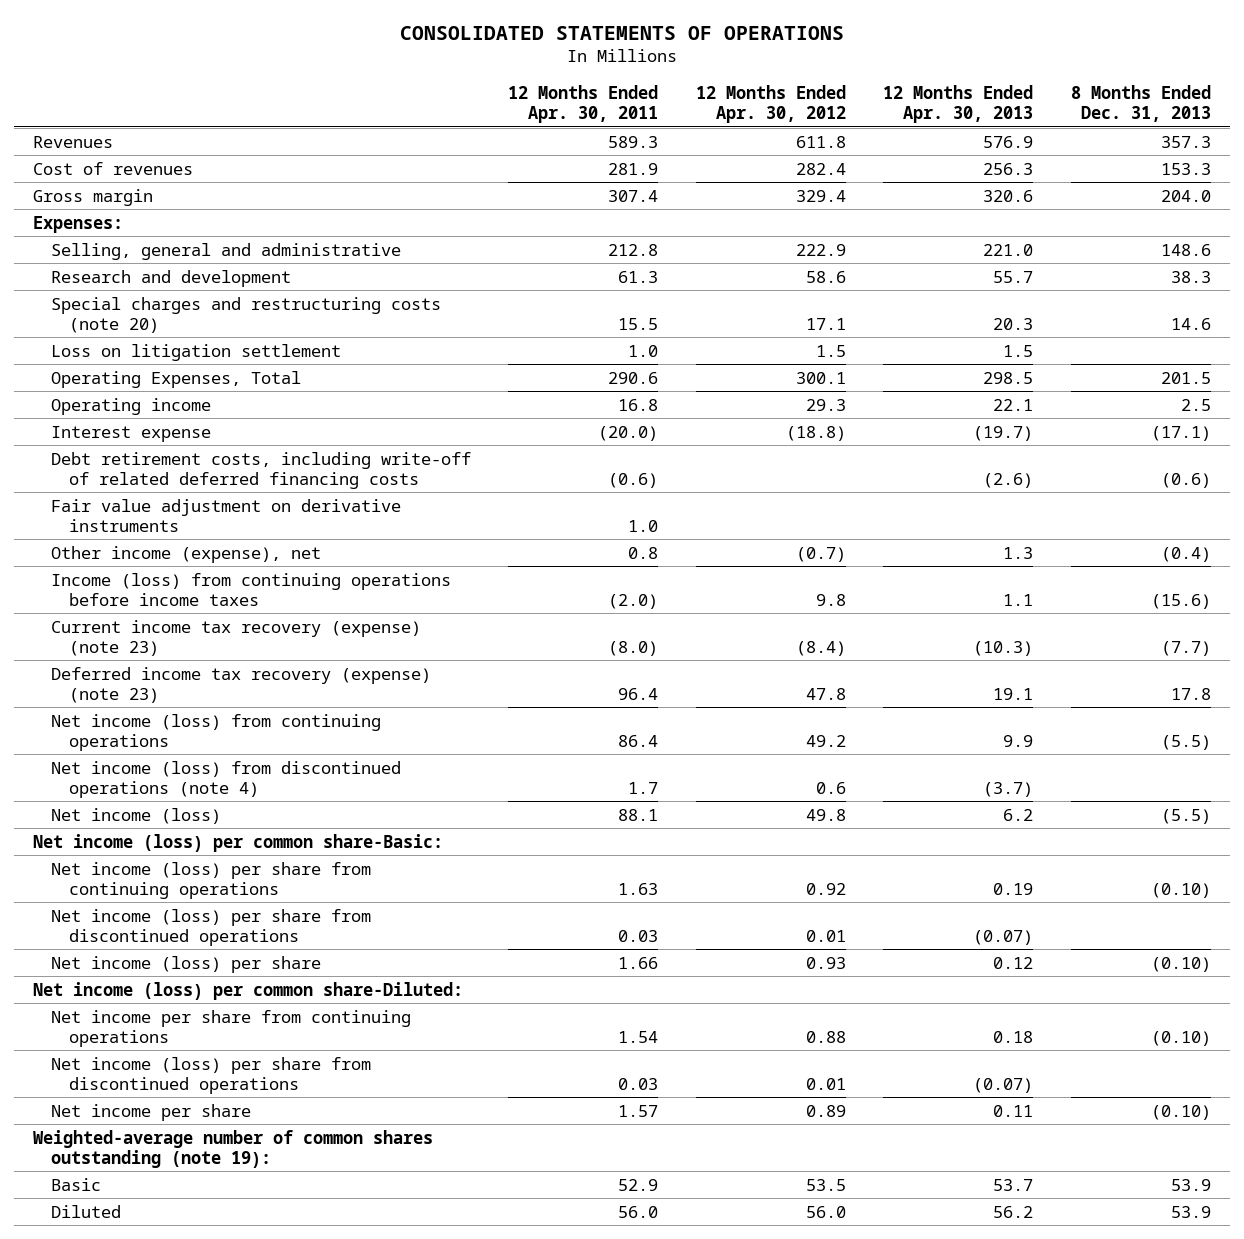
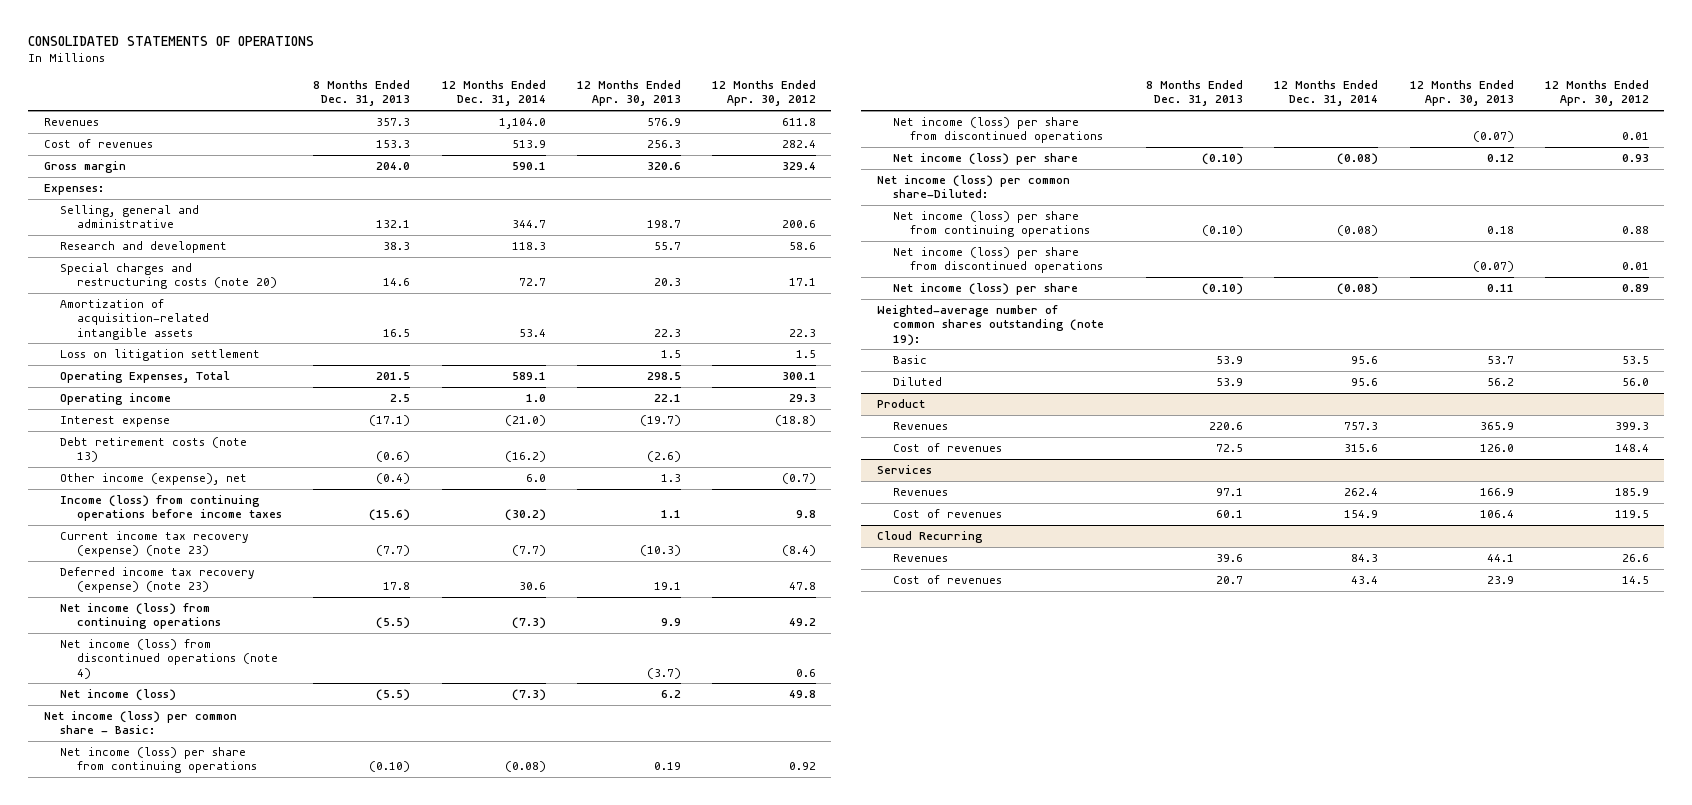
- | 12 Months Ended Apr. 30, 2011 | 12 Months Ended Apr. 30, 2012 | 12 Months Ended Apr. 30, 2013 | 8 Months Ended Dec. 31, 2013
+ | 8 Months Ended Dec. 31, 2013 | 12 Months Ended Dec. 31, 2014 | 12 Months Ended Apr. 30, 2013 | 12 Months Ended Apr. 30, 2012
- Selling, general and administrative | 212.8 | 222.9 | 221.0 | 148.6
+ Selling, general and administrative | 132.1 | 344.7 | 198.7 | 200.6
+ Amortization of acquisition-related intangible assets | 16.5 | 53.4 | 22.3 | 22.3
- Debt retirement costs, including write-off of related deferred financing costs | (0.6) | | (2.6) | (0.6)
- Fair value adjustment on derivative instruments | 1.0 | | |
+ Debt retirement costs (note 13) | (0.6) | (16.2) | (2.6) |
- Net income (loss) per common share-Basic:
+ Net income (loss) per common share - Basic:
- Net income per share from continuing operations | 1.54 | 0.88 | 0.18 | (0.10)
+ Net income (loss) per share from continuing operations | (0.10) | (0.08) | 0.18 | 0.88
- Net income per share | 1.57 | 0.89 | 0.11 | (0.10)
+ Net income (loss) per share | (0.10) | (0.08) | 0.11 | 0.89
+ Product
+ Revenues | 220.6 | 757.3 | 365.9 | 399.3
+ Cost of revenues | 72.5 | 315.6 | 126.0 | 148.4
+ Services
+ Revenues | 97.1 | 262.4 | 166.9 | 185.9
+ Cost of revenues | 60.1 | 154.9 | 106.4 | 119.5
+ Cloud Recurring
+ Revenues | 39.6 | 84.3 | 44.1 | 26.6
+ Cost of revenues | 20.7 | 43.4 | 23.9 | 14.5

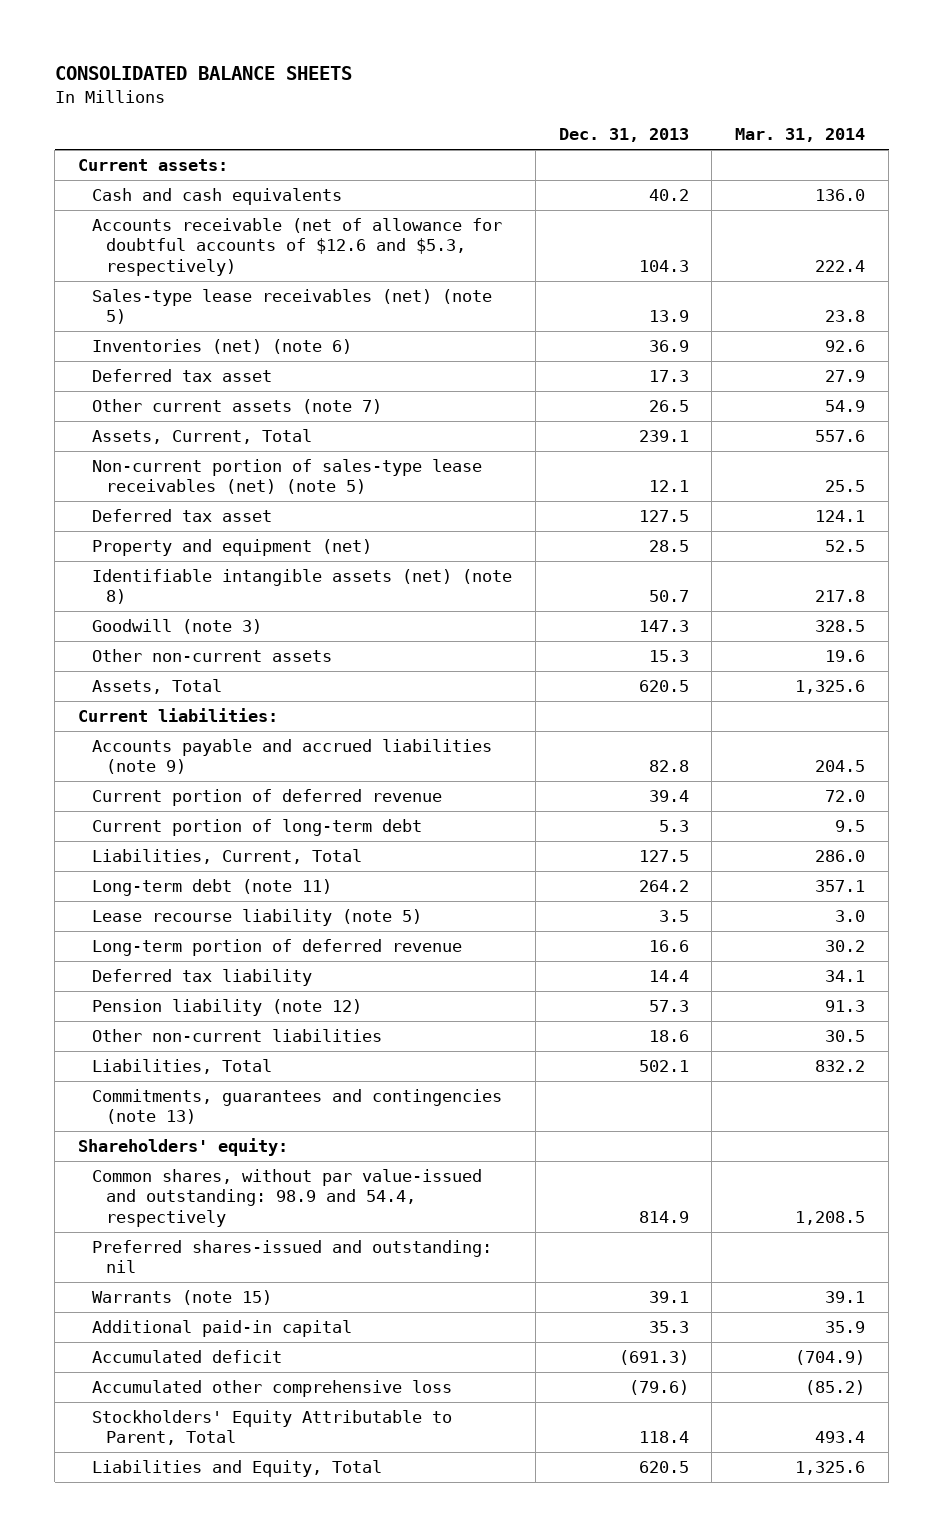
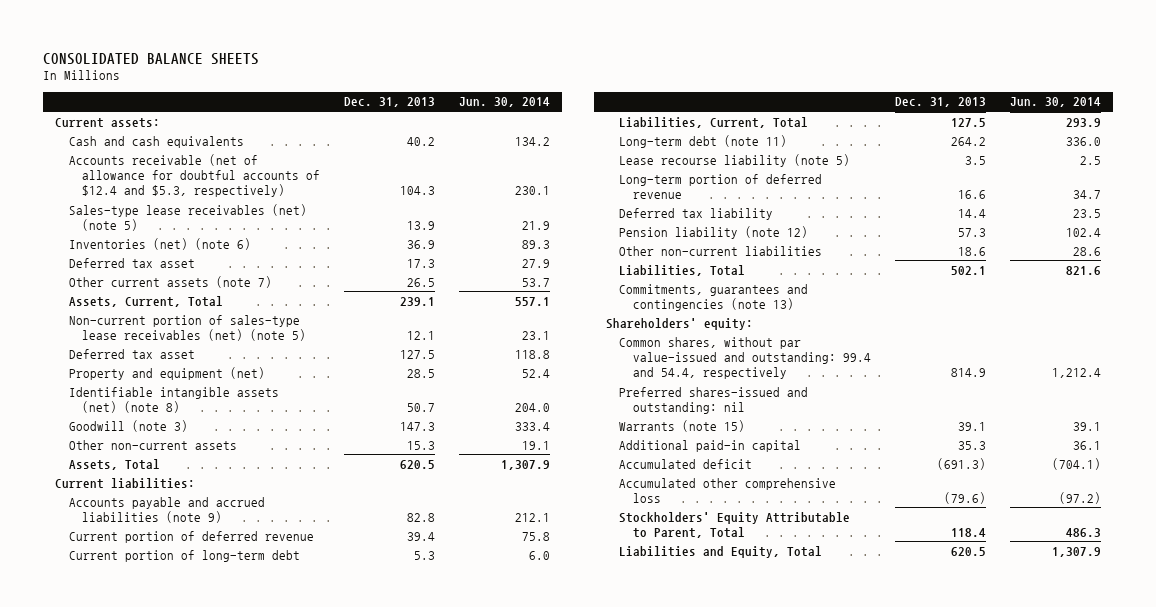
- | Dec. 31, 2013 | Mar. 31, 2014
+ | Dec. 31, 2013 | Jun. 30, 2014
- Accounts receivable (net of allowance for doubtful accounts of $12.6 and $5.3, respectively) | 104.3 | 222.4
+ Accounts receivable (net of allowance for doubtful accounts of $12.4 and $5.3, respectively) | 104.3 | 230.1
- Common shares, without par value-issued and outstanding: 98.9 and 54.4, respectively | 814.9 | 1,208.5
+ Common shares, without par value-issued and outstanding: 99.4 and 54.4, respectively | 814.9 | 1,212.4

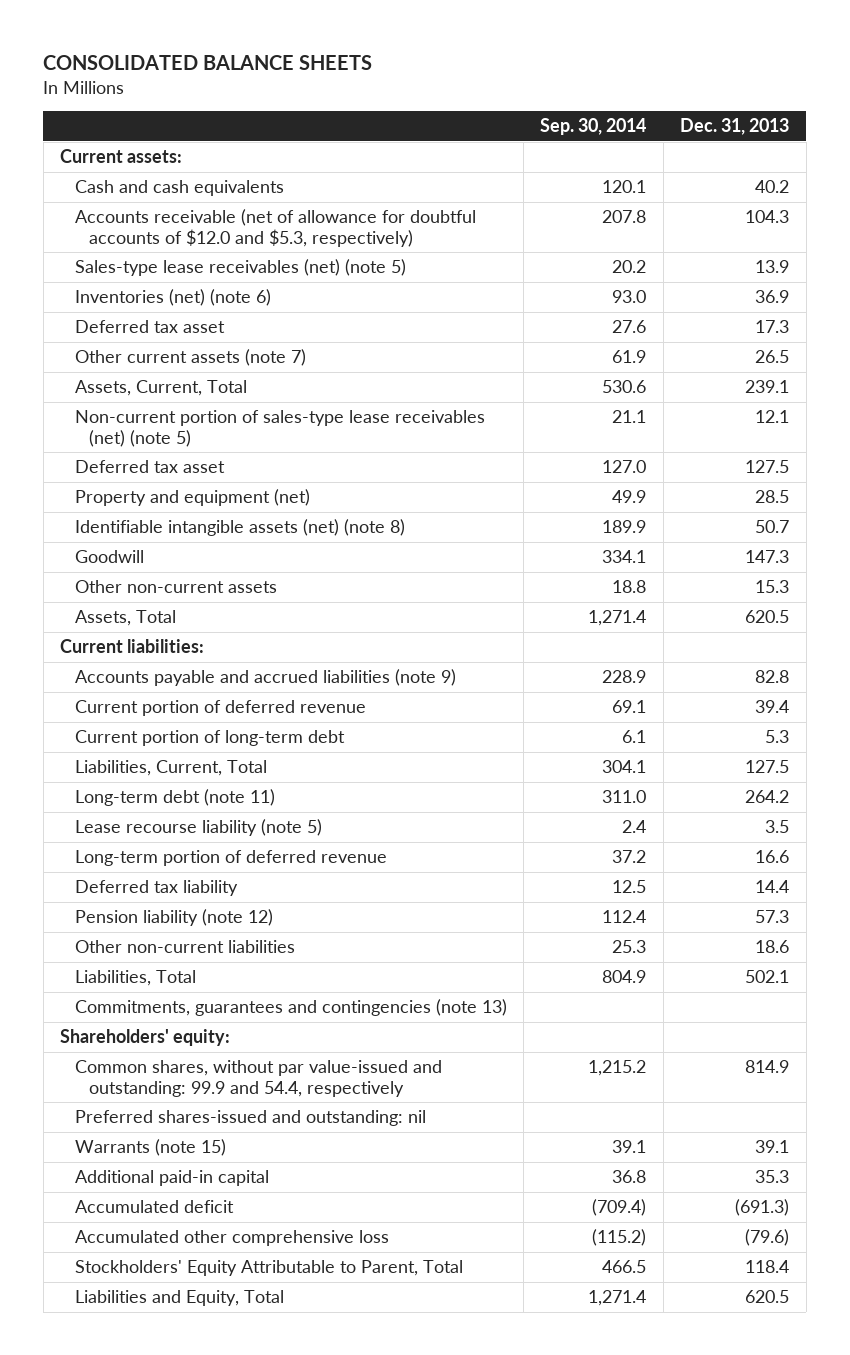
- | Dec. 31, 2013 | Jun. 30, 2014
+ | Sep. 30, 2014 | Dec. 31, 2013
- Accounts receivable (net of allowance for doubtful accounts of $12.4 and $5.3, respectively) | 104.3 | 230.1
+ Accounts receivable (net of allowance for doubtful accounts of $12.0 and $5.3, respectively) | 207.8 | 104.3
- Goodwill (note 3) | 147.3 | 333.4
+ Goodwill | 334.1 | 147.3
- Common shares, without par value-issued and outstanding: 99.4 and 54.4, respectively | 814.9 | 1,212.4
+ Common shares, without par value-issued and outstanding: 99.9 and 54.4, respectively | 1,215.2 | 814.9

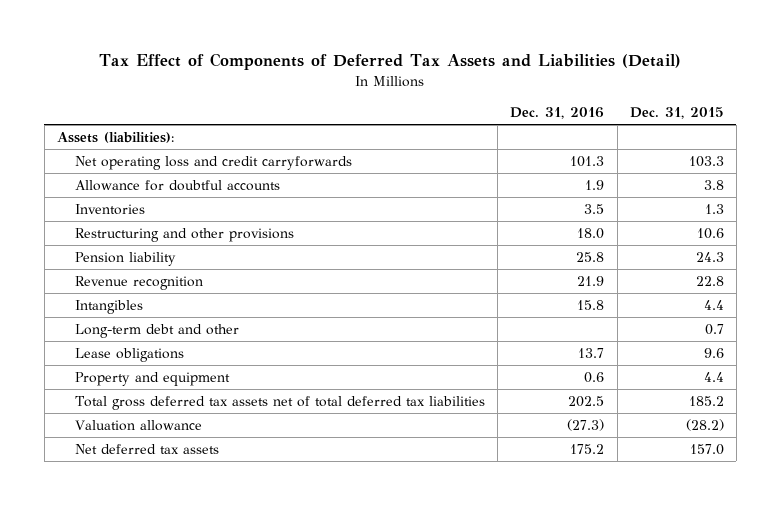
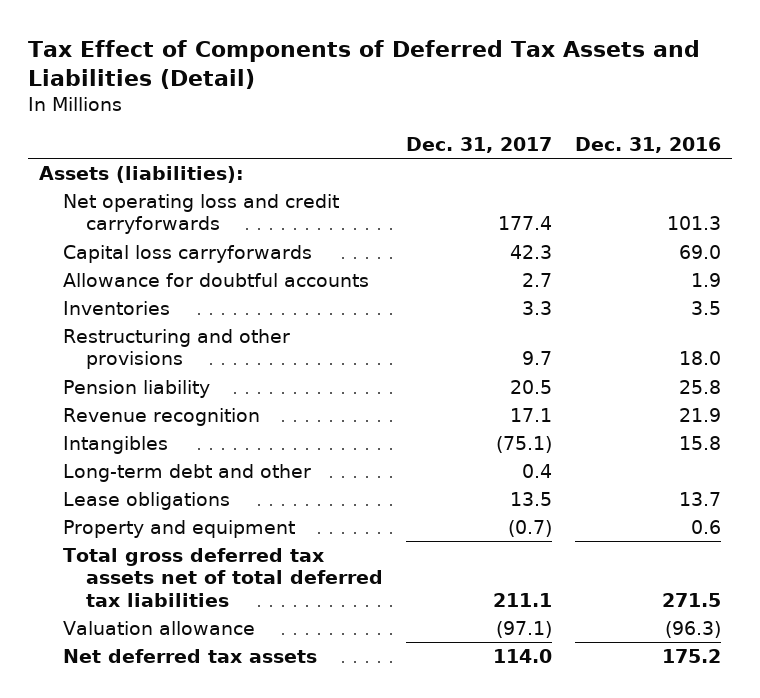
- | Dec. 31, 2016 | Dec. 31, 2015
+ | Dec. 31, 2017 | Dec. 31, 2016
+ Capital loss carryforwards | 42.3 | 69.0
- Total gross deferred tax assets net of total deferred tax liabilities | 202.5 | 185.2
- Valuation allowance | (27.3) | (28.2)
+ Total gross deferred tax assets net of total deferred tax liabilities | 211.1 | 271.5
+ Valuation allowance | (97.1) | (96.3)

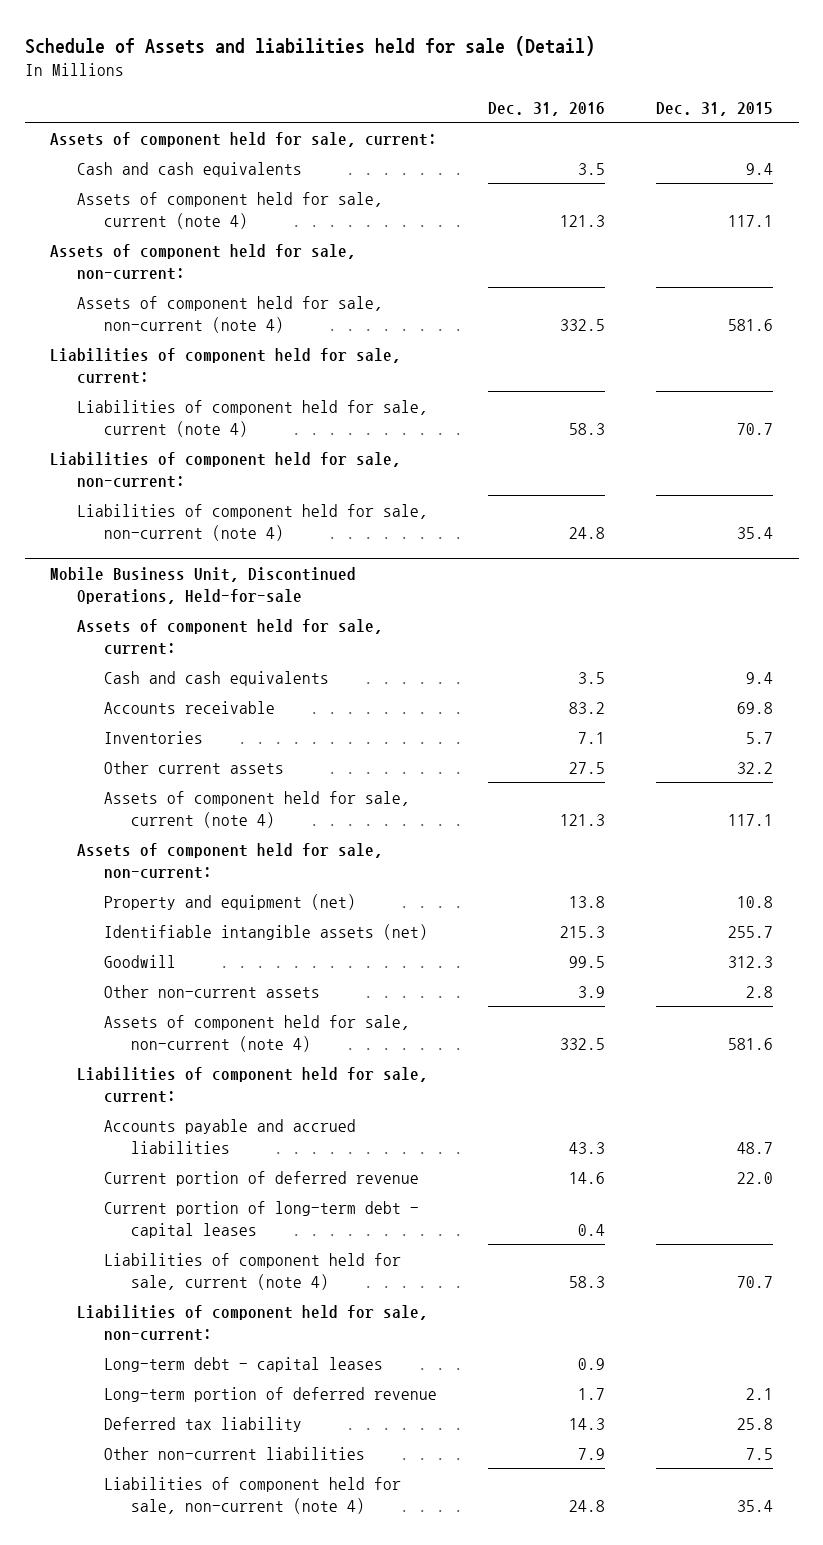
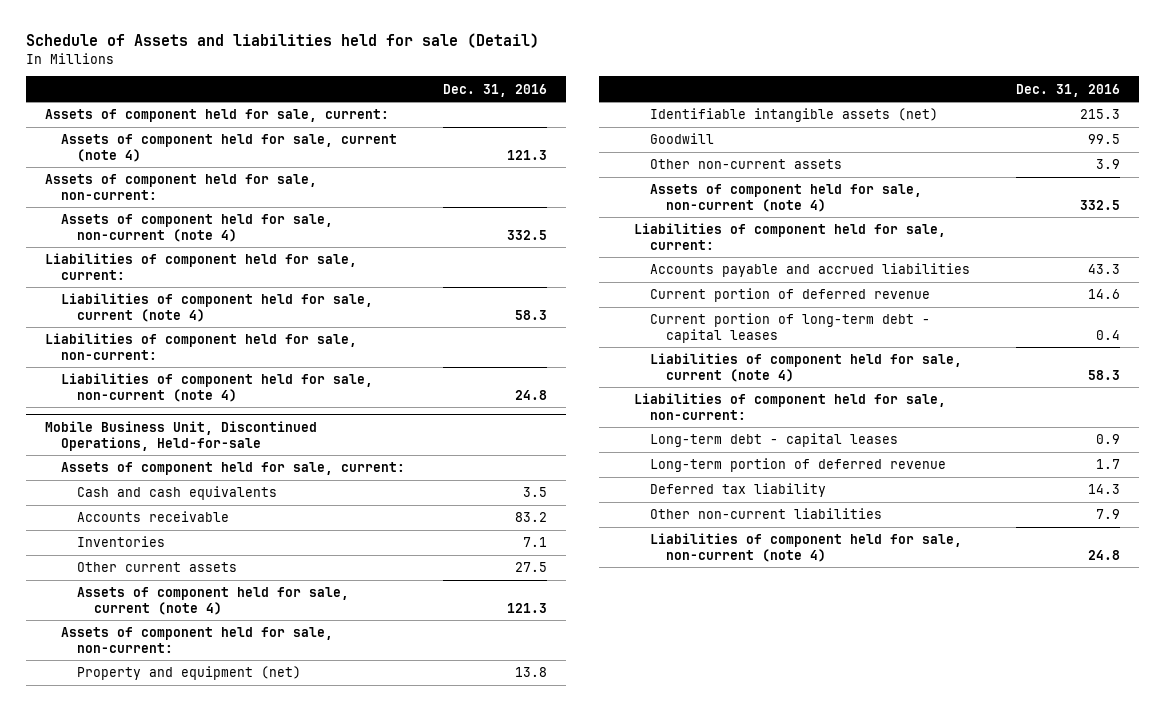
- | Dec. 31, 2016 | Dec. 31, 2015
+ | Dec. 31, 2016
- Cash and cash equivalents | 3.5 | 9.4

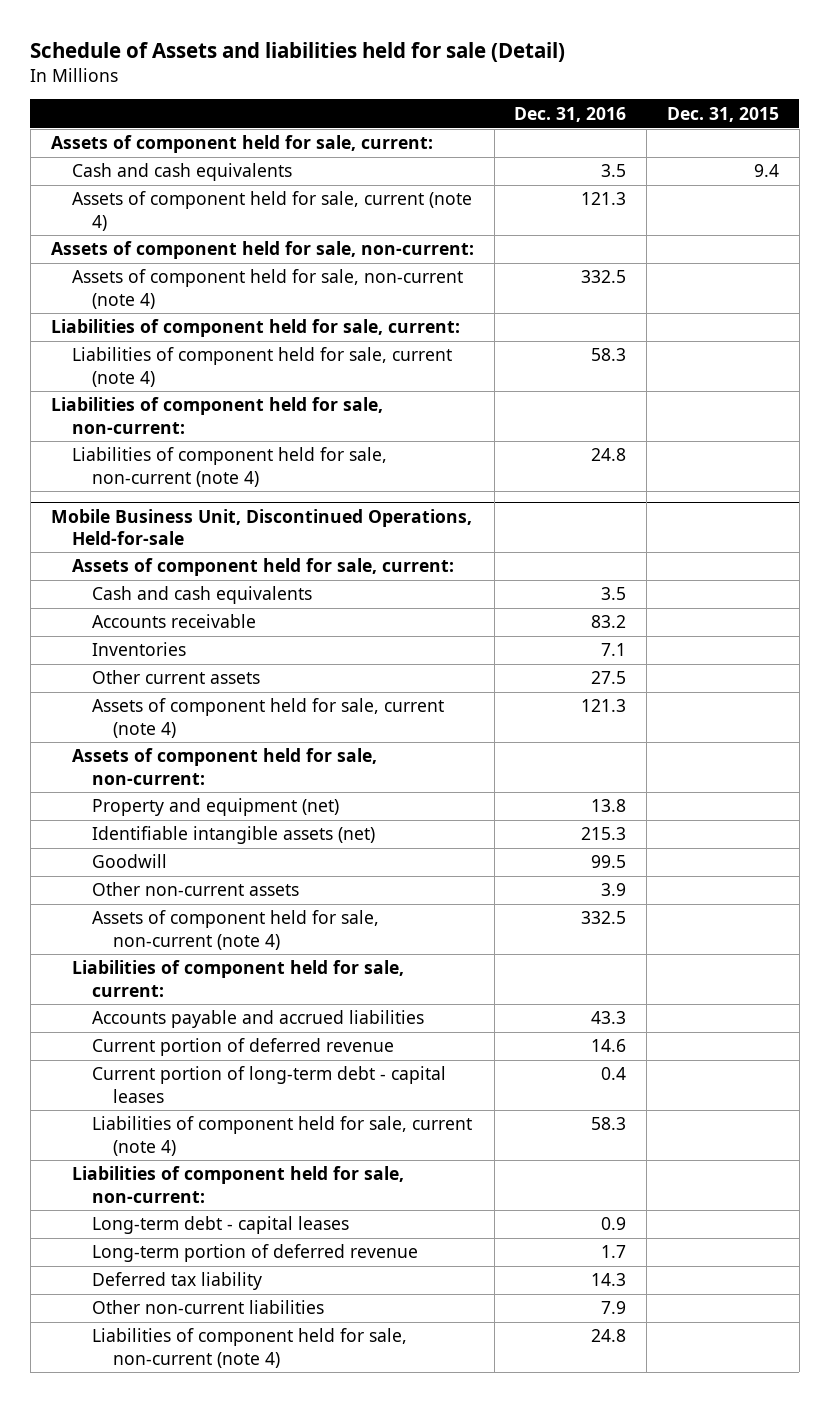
- | Dec. 31, 2016
+ | Dec. 31, 2016 | Dec. 31, 2015
+ Cash and cash equivalents | 3.5 | 9.4

